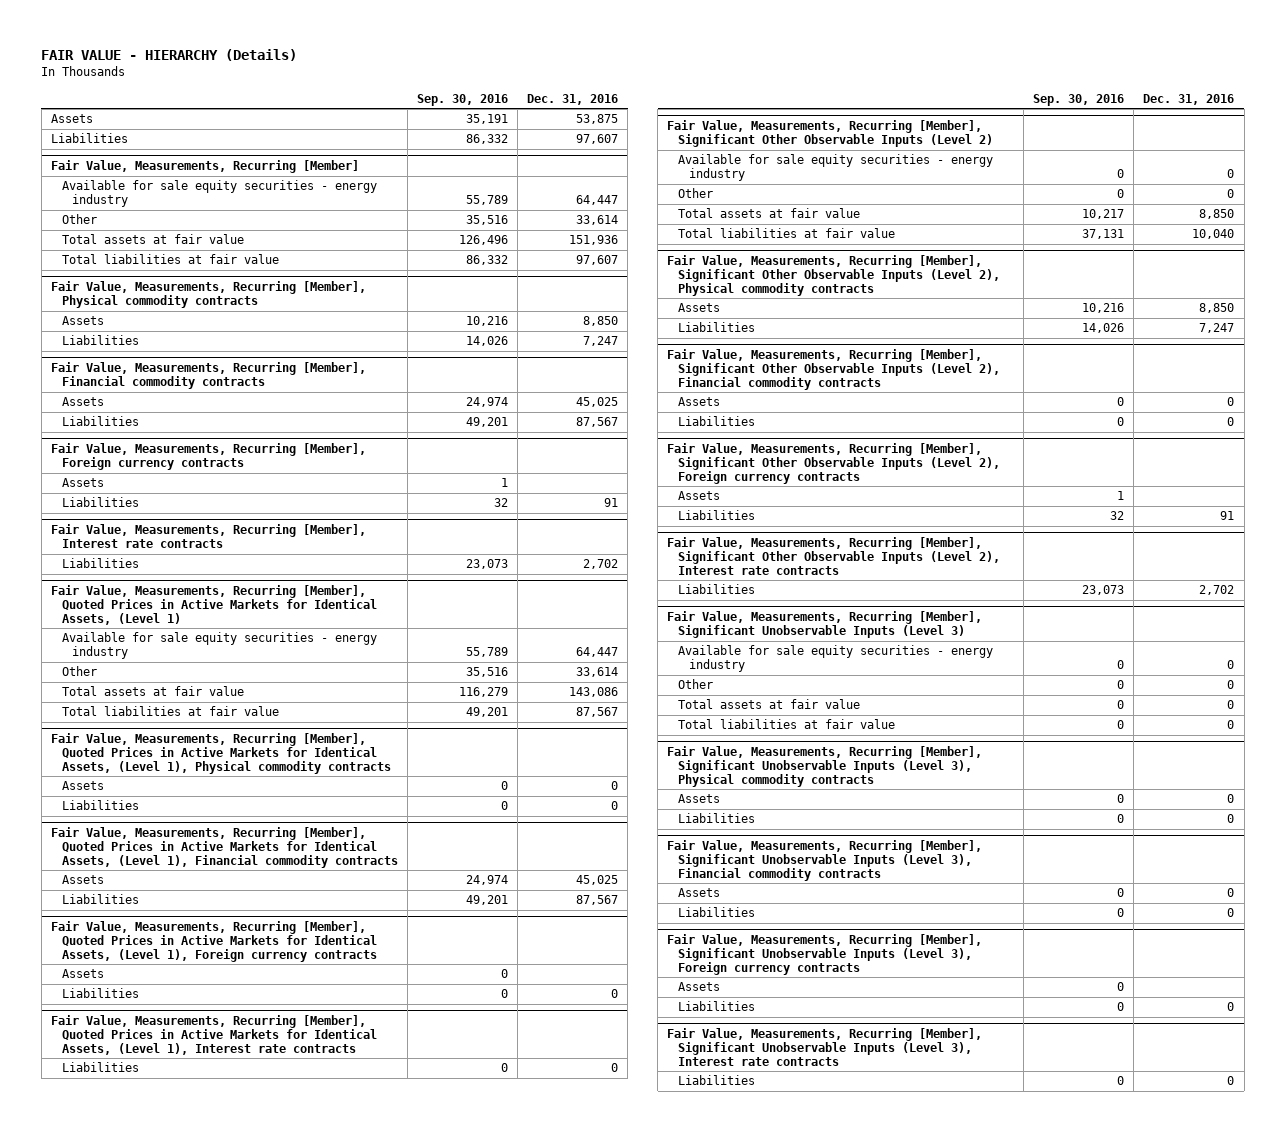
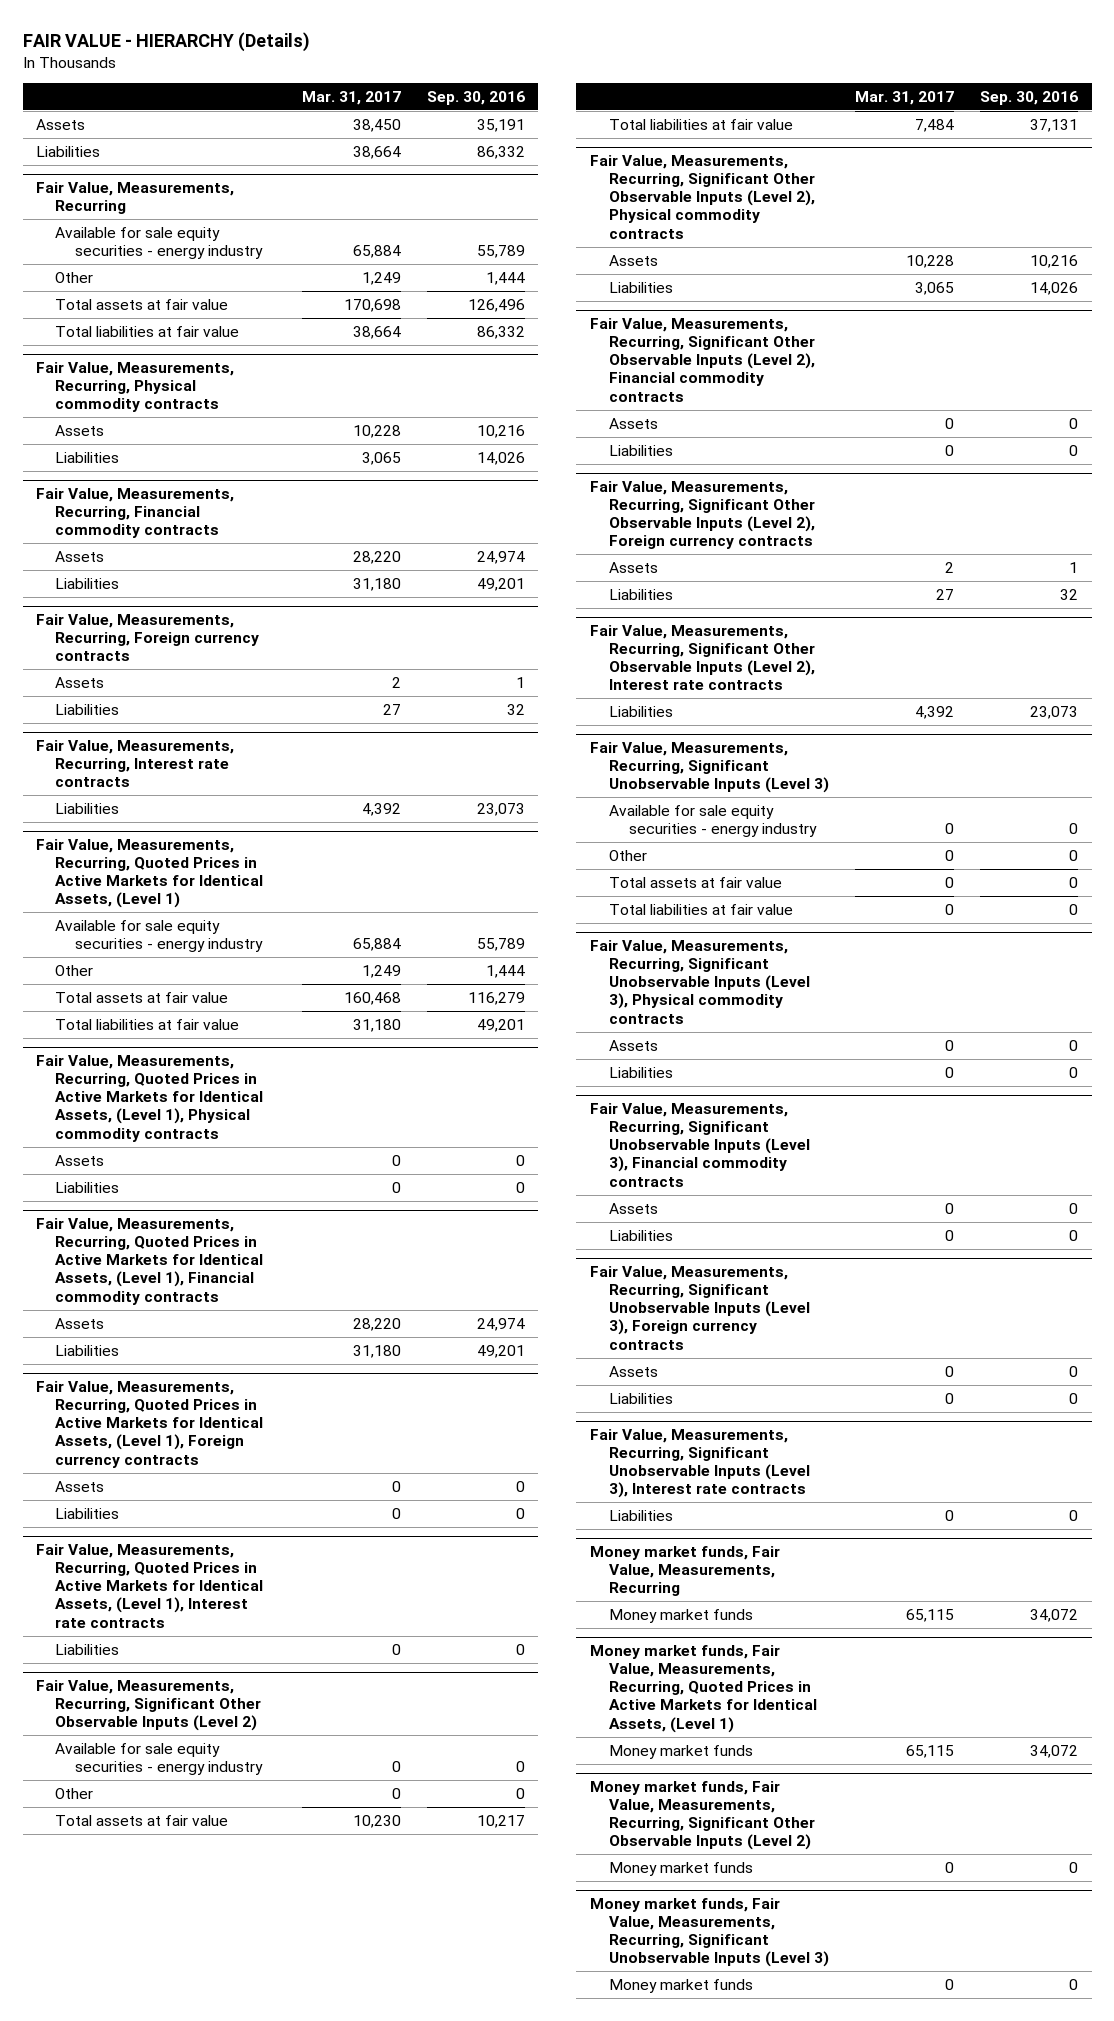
- | Sep. 30, 2016 | Dec. 31, 2016
+ | Mar. 31, 2017 | Sep. 30, 2016
- Fair Value, Measurements, Recurring [Member]
+ Fair Value, Measurements, Recurring
- Other | 35,516 | 33,614
+ Other | 1,249 | 1,444
- Fair Value, Measurements, Recurring [Member], Physical commodity contracts
+ Fair Value, Measurements, Recurring, Physical commodity contracts
- Fair Value, Measurements, Recurring [Member], Financial commodity contracts
+ Fair Value, Measurements, Recurring, Financial commodity contracts
- Fair Value, Measurements, Recurring [Member], Foreign currency contracts
+ Fair Value, Measurements, Recurring, Foreign currency contracts
- Fair Value, Measurements, Recurring [Member], Interest rate contracts
+ Fair Value, Measurements, Recurring, Interest rate contracts
- Fair Value, Measurements, Recurring [Member], Quoted Prices in Active Markets for Identical Assets, (Level 1)
+ Fair Value, Measurements, Recurring, Quoted Prices in Active Markets for Identical Assets, (Level 1)
- Other | 35,516 | 33,614
+ Other | 1,249 | 1,444
- Fair Value, Measurements, Recurring [Member], Quoted Prices in Active Markets for Identical Assets, (Level 1), Physical commodity contracts
+ Fair Value, Measurements, Recurring, Quoted Prices in Active Markets for Identical Assets, (Level 1), Physical commodity contracts
- Fair Value, Measurements, Recurring [Member], Quoted Prices in Active Markets for Identical Assets, (Level 1), Financial commodity contracts
+ Fair Value, Measurements, Recurring, Quoted Prices in Active Markets for Identical Assets, (Level 1), Financial commodity contracts
- Fair Value, Measurements, Recurring [Member], Quoted Prices in Active Markets for Identical Assets, (Level 1), Foreign currency contracts
+ Fair Value, Measurements, Recurring, Quoted Prices in Active Markets for Identical Assets, (Level 1), Foreign currency contracts
- Fair Value, Measurements, Recurring [Member], Quoted Prices in Active Markets for Identical Assets, (Level 1), Interest rate contracts
+ Fair Value, Measurements, Recurring, Quoted Prices in Active Markets for Identical Assets, (Level 1), Interest rate contracts
- Fair Value, Measurements, Recurring [Member], Significant Other Observable Inputs (Level 2)
+ Fair Value, Measurements, Recurring, Significant Other Observable Inputs (Level 2)
- Fair Value, Measurements, Recurring [Member], Significant Other Observable Inputs (Level 2), Physical commodity contracts
+ Fair Value, Measurements, Recurring, Significant Other Observable Inputs (Level 2), Physical commodity contracts
- Fair Value, Measurements, Recurring [Member], Significant Other Observable Inputs (Level 2), Financial commodity contracts
+ Fair Value, Measurements, Recurring, Significant Other Observable Inputs (Level 2), Financial commodity contracts
- Fair Value, Measurements, Recurring [Member], Significant Other Observable Inputs (Level 2), Foreign currency contracts
+ Fair Value, Measurements, Recurring, Significant Other Observable Inputs (Level 2), Foreign currency contracts
- Fair Value, Measurements, Recurring [Member], Significant Other Observable Inputs (Level 2), Interest rate contracts
+ Fair Value, Measurements, Recurring, Significant Other Observable Inputs (Level 2), Interest rate contracts
- Fair Value, Measurements, Recurring [Member], Significant Unobservable Inputs (Level 3)
+ Fair Value, Measurements, Recurring, Significant Unobservable Inputs (Level 3)
- Fair Value, Measurements, Recurring [Member], Significant Unobservable Inputs (Level 3), Physical commodity contracts
+ Fair Value, Measurements, Recurring, Significant Unobservable Inputs (Level 3), Physical commodity contracts
- Fair Value, Measurements, Recurring [Member], Significant Unobservable Inputs (Level 3), Financial commodity contracts
+ Fair Value, Measurements, Recurring, Significant Unobservable Inputs (Level 3), Financial commodity contracts
- Fair Value, Measurements, Recurring [Member], Significant Unobservable Inputs (Level 3), Foreign currency contracts
+ Fair Value, Measurements, Recurring, Significant Unobservable Inputs (Level 3), Foreign currency contracts
- Fair Value, Measurements, Recurring [Member], Significant Unobservable Inputs (Level 3), Interest rate contracts
+ Fair Value, Measurements, Recurring, Significant Unobservable Inputs (Level 3), Interest rate contracts
+ Money market funds, Fair Value, Measurements, Recurring
+ Money market funds | 65,115 | 34,072
+ Money market funds, Fair Value, Measurements, Recurring, Quoted Prices in Active Markets for Identical Assets, (Level 1)
+ Money market funds | 65,115 | 34,072
+ Money market funds, Fair Value, Measurements, Recurring, Significant Other Observable Inputs (Level 2)
+ Money market funds | 0 | 0
+ Money market funds, Fair Value, Measurements, Recurring, Significant Unobservable Inputs (Level 3)
+ Money market funds | 0 | 0

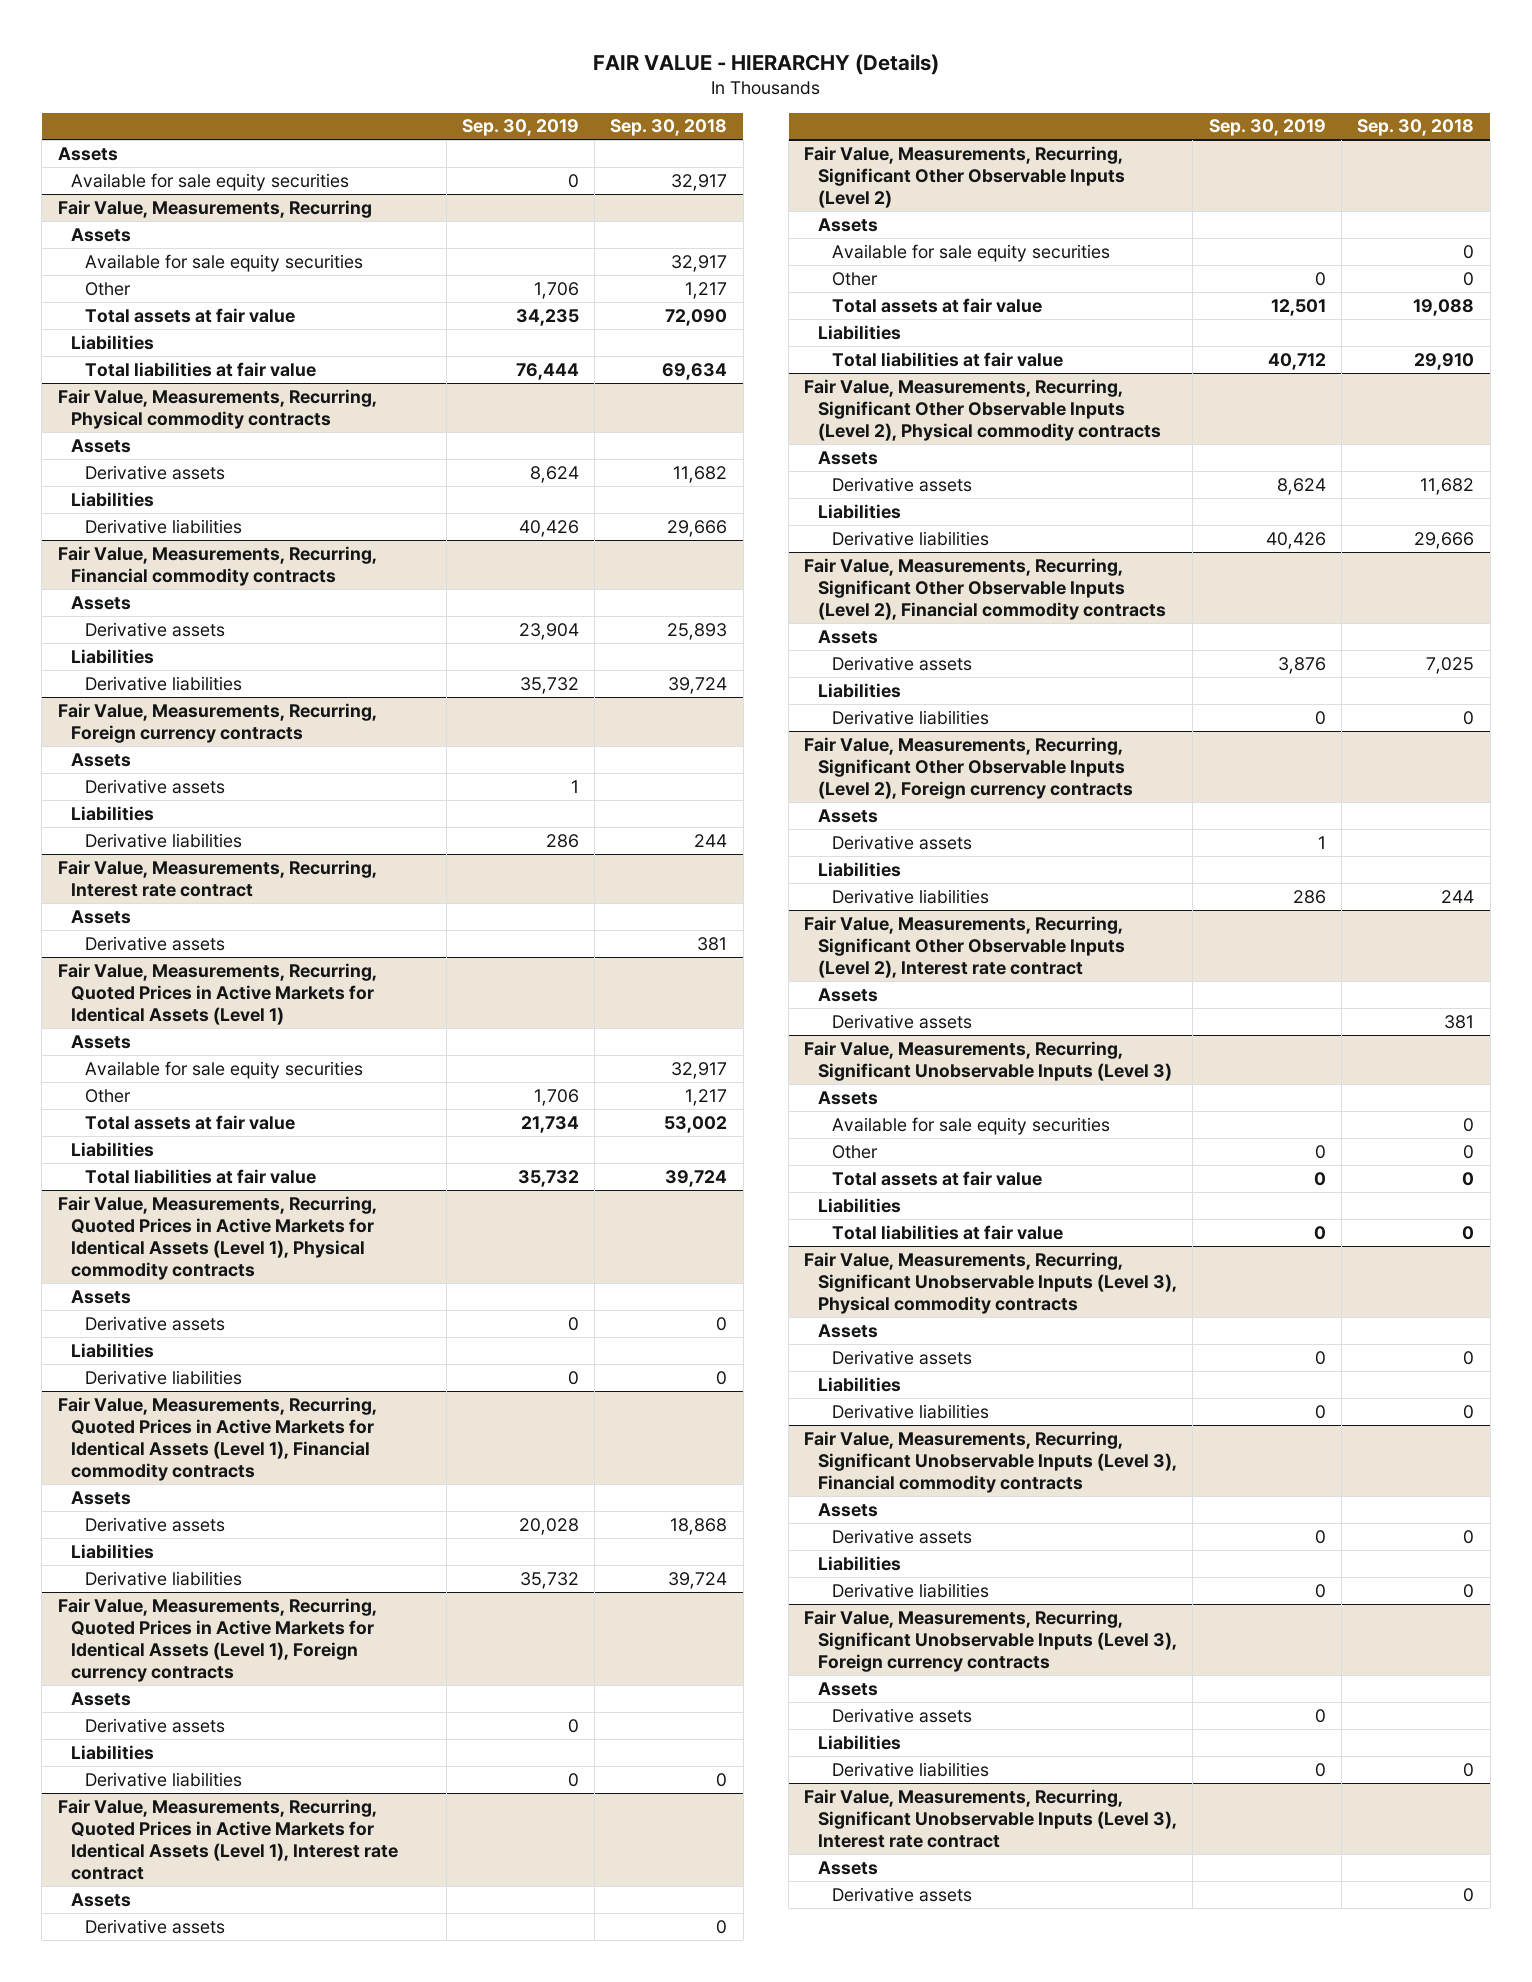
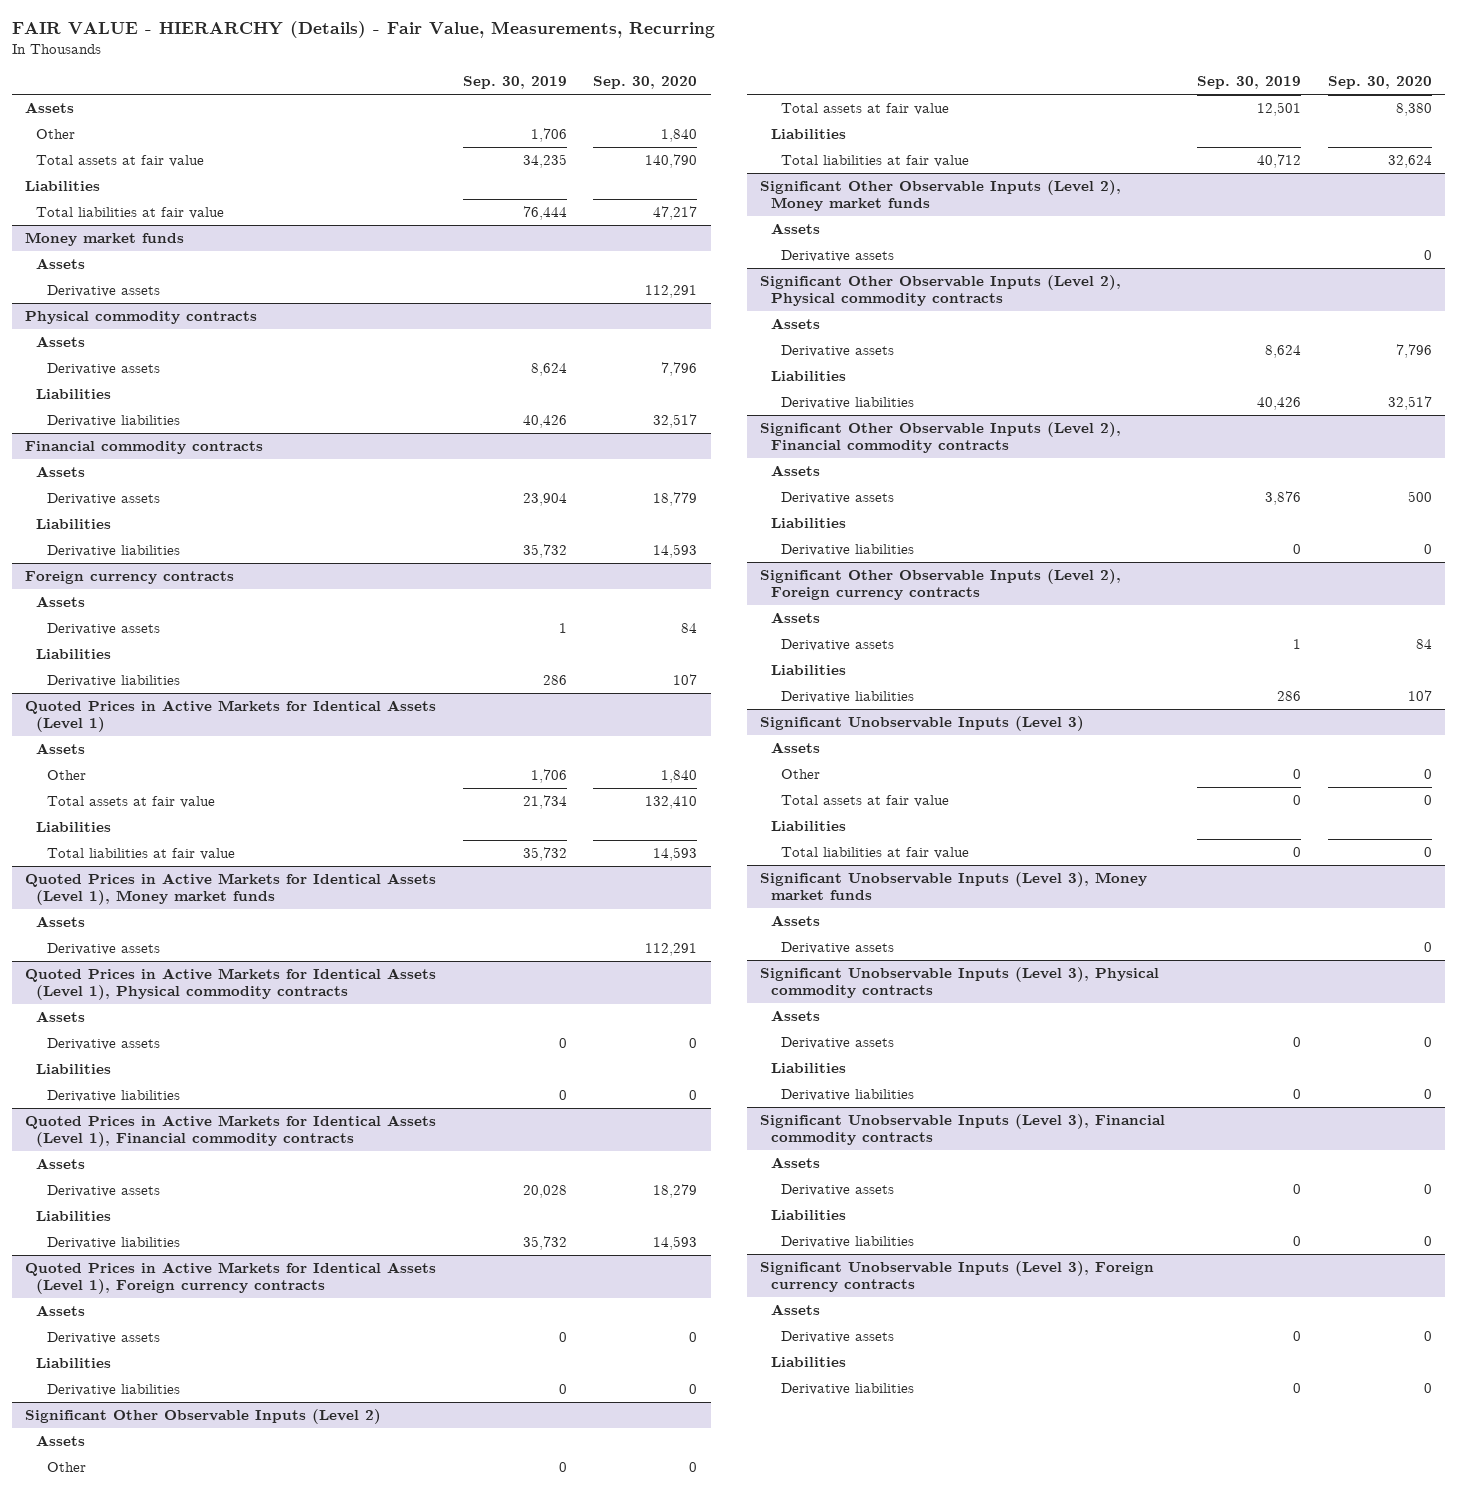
- FAIR VALUE - HIERARCHY (Details)
+ FAIR VALUE - HIERARCHY (Details) - Fair Value, Measurements, Recurring
- | Sep. 30, 2019 | Sep. 30, 2018
+ | Sep. 30, 2019 | Sep. 30, 2020
- Available for sale equity securities | 0 | 32,917
- Fair Value, Measurements, Recurring
- Assets
- Available for sale equity securities | | 32,917
- Fair Value, Measurements, Recurring, Physical commodity contracts
+ Money market funds
+ Derivative assets | | 112,291
+ Physical commodity contracts
+ Assets
- Fair Value, Measurements, Recurring, Financial commodity contracts
+ Financial commodity contracts
- Fair Value, Measurements, Recurring, Foreign currency contracts
+ Foreign currency contracts
- Fair Value, Measurements, Recurring, Interest rate contract
- Assets
- Derivative assets | | 381
- Fair Value, Measurements, Recurring, Quoted Prices in Active Markets for Identical Assets (Level 1)
+ Quoted Prices in Active Markets for Identical Assets (Level 1)
- Available for sale equity securities | | 32,917
- Fair Value, Measurements, Recurring, Quoted Prices in Active Markets for Identical Assets (Level 1), Physical commodity contracts
+ Quoted Prices in Active Markets for Identical Assets (Level 1), Money market funds
+ Derivative assets | | 112,291
+ Quoted Prices in Active Markets for Identical Assets (Level 1), Physical commodity contracts
+ Assets
- Fair Value, Measurements, Recurring, Quoted Prices in Active Markets for Identical Assets (Level 1), Financial commodity contracts
+ Quoted Prices in Active Markets for Identical Assets (Level 1), Financial commodity contracts
- Fair Value, Measurements, Recurring, Quoted Prices in Active Markets for Identical Assets (Level 1), Foreign currency contracts
+ Quoted Prices in Active Markets for Identical Assets (Level 1), Foreign currency contracts
- Fair Value, Measurements, Recurring, Quoted Prices in Active Markets for Identical Assets (Level 1), Interest rate contract
- Assets
- Derivative assets | | 0
- Fair Value, Measurements, Recurring, Significant Other Observable Inputs (Level 2)
+ Significant Other Observable Inputs (Level 2)
- Available for sale equity securities | | 0
- Fair Value, Measurements, Recurring, Significant Other Observable Inputs (Level 2), Physical commodity contracts
+ Significant Other Observable Inputs (Level 2), Money market funds
+ Derivative assets | | 0
+ Significant Other Observable Inputs (Level 2), Physical commodity contracts
+ Assets
- Fair Value, Measurements, Recurring, Significant Other Observable Inputs (Level 2), Financial commodity contracts
+ Significant Other Observable Inputs (Level 2), Financial commodity contracts
- Fair Value, Measurements, Recurring, Significant Other Observable Inputs (Level 2), Foreign currency contracts
+ Significant Other Observable Inputs (Level 2), Foreign currency contracts
- Fair Value, Measurements, Recurring, Significant Other Observable Inputs (Level 2), Interest rate contract
- Assets
- Derivative assets | | 381
- Fair Value, Measurements, Recurring, Significant Unobservable Inputs (Level 3)
+ Significant Unobservable Inputs (Level 3)
- Available for sale equity securities | | 0
- Fair Value, Measurements, Recurring, Significant Unobservable Inputs (Level 3), Physical commodity contracts
+ Significant Unobservable Inputs (Level 3), Money market funds
+ Derivative assets | | 0
+ Significant Unobservable Inputs (Level 3), Physical commodity contracts
+ Assets
- Fair Value, Measurements, Recurring, Significant Unobservable Inputs (Level 3), Financial commodity contracts
+ Significant Unobservable Inputs (Level 3), Financial commodity contracts
- Fair Value, Measurements, Recurring, Significant Unobservable Inputs (Level 3), Foreign currency contracts
+ Significant Unobservable Inputs (Level 3), Foreign currency contracts
- Fair Value, Measurements, Recurring, Significant Unobservable Inputs (Level 3), Interest rate contract
- Assets
- Derivative assets | | 0

